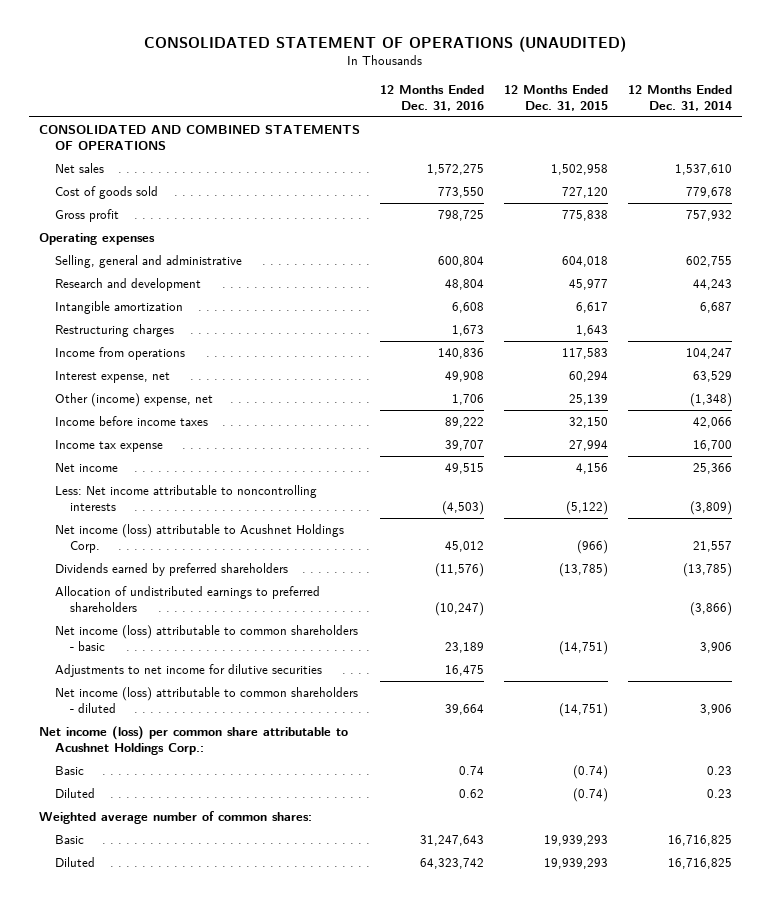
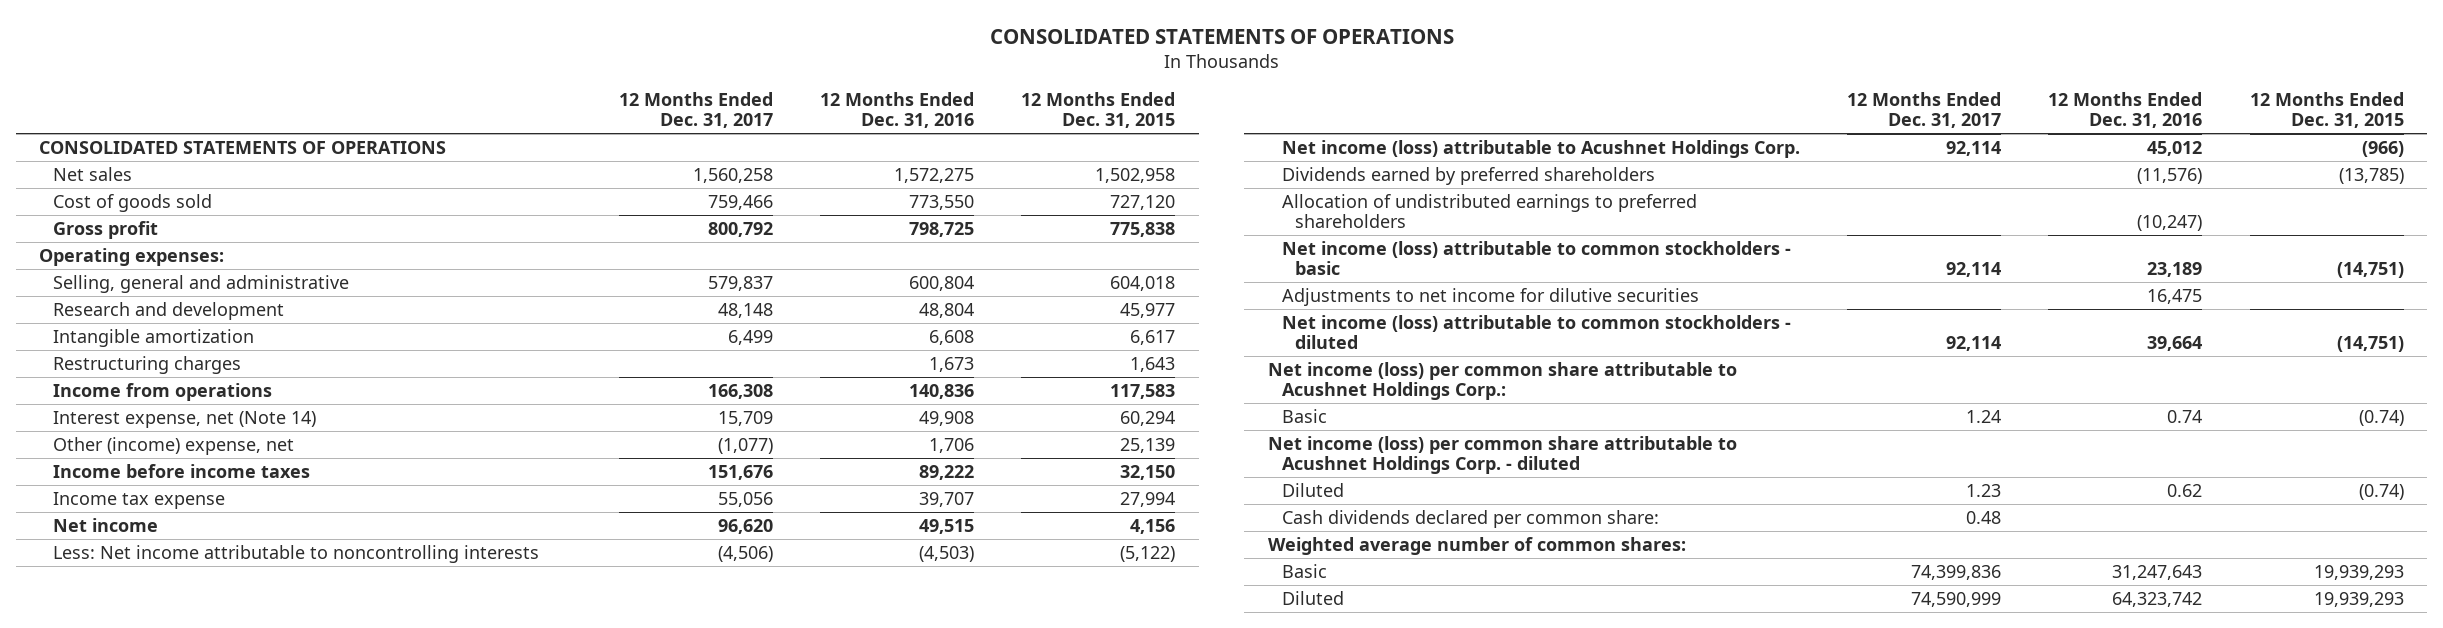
- CONSOLIDATED STATEMENT OF OPERATIONS (UNAUDITED)
+ CONSOLIDATED STATEMENTS OF OPERATIONS
- | 12 Months Ended Dec. 31, 2016 | 12 Months Ended Dec. 31, 2015 | 12 Months Ended Dec. 31, 2014
+ | 12 Months Ended Dec. 31, 2017 | 12 Months Ended Dec. 31, 2016 | 12 Months Ended Dec. 31, 2015
- CONSOLIDATED AND COMBINED STATEMENTS OF OPERATIONS
+ CONSOLIDATED STATEMENTS OF OPERATIONS
- Operating expenses
+ Operating expenses:
- Interest expense, net | 49,908 | 60,294 | 63,529
+ Interest expense, net (Note 14) | 15,709 | 49,908 | 60,294
- Net income (loss) attributable to common shareholders - basic | 23,189 | (14,751) | 3,906
+ Net income (loss) attributable to common stockholders - basic | 92,114 | 23,189 | (14,751)
- Net income (loss) attributable to common shareholders - diluted | 39,664 | (14,751) | 3,906
+ Net income (loss) attributable to common stockholders - diluted | 92,114 | 39,664 | (14,751)
+ Net income (loss) per common share attributable to Acushnet Holdings Corp. - diluted
+ Cash dividends declared per common share: | 0.48 | |

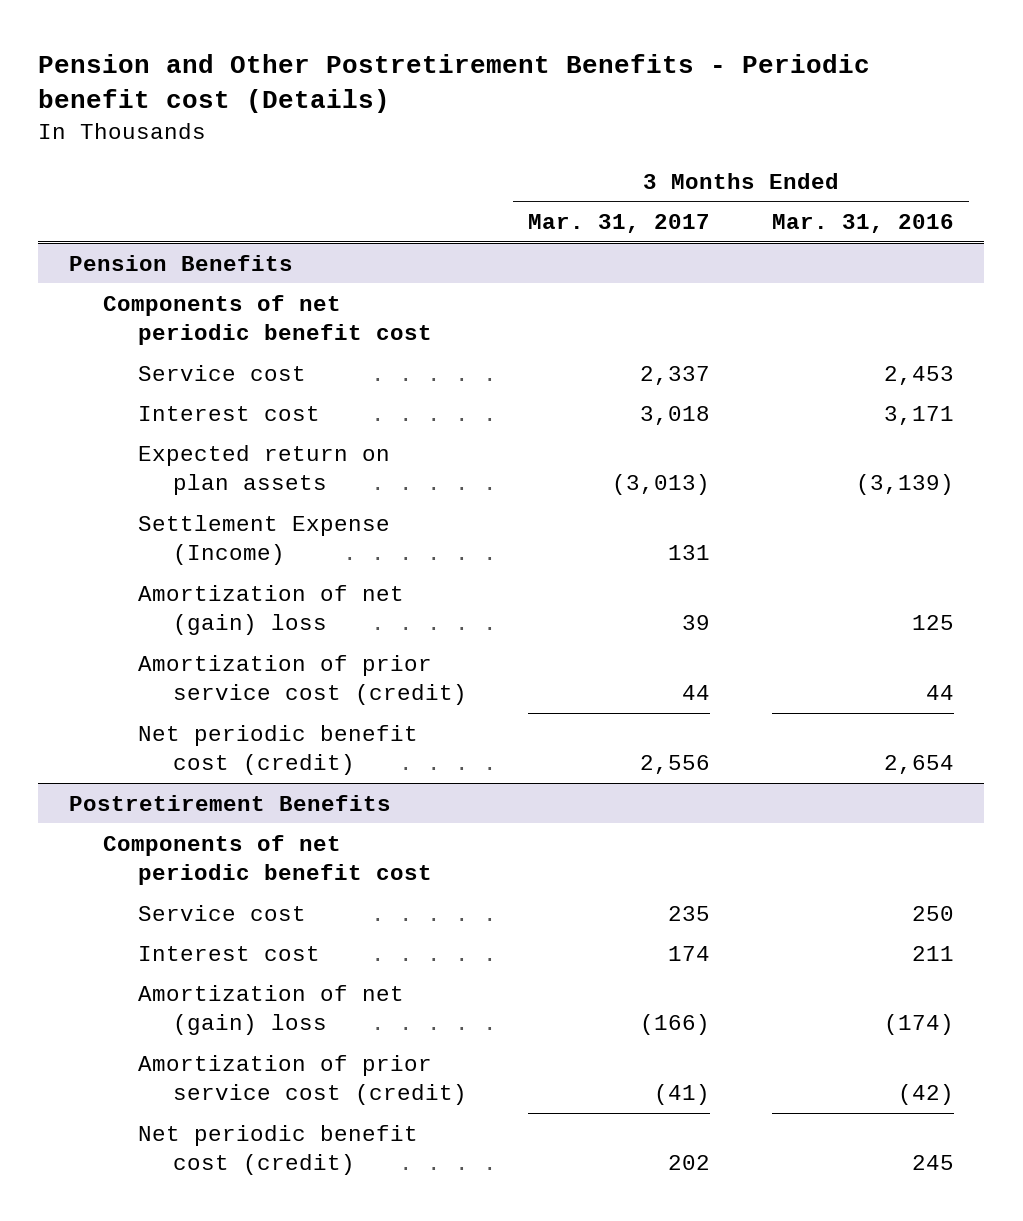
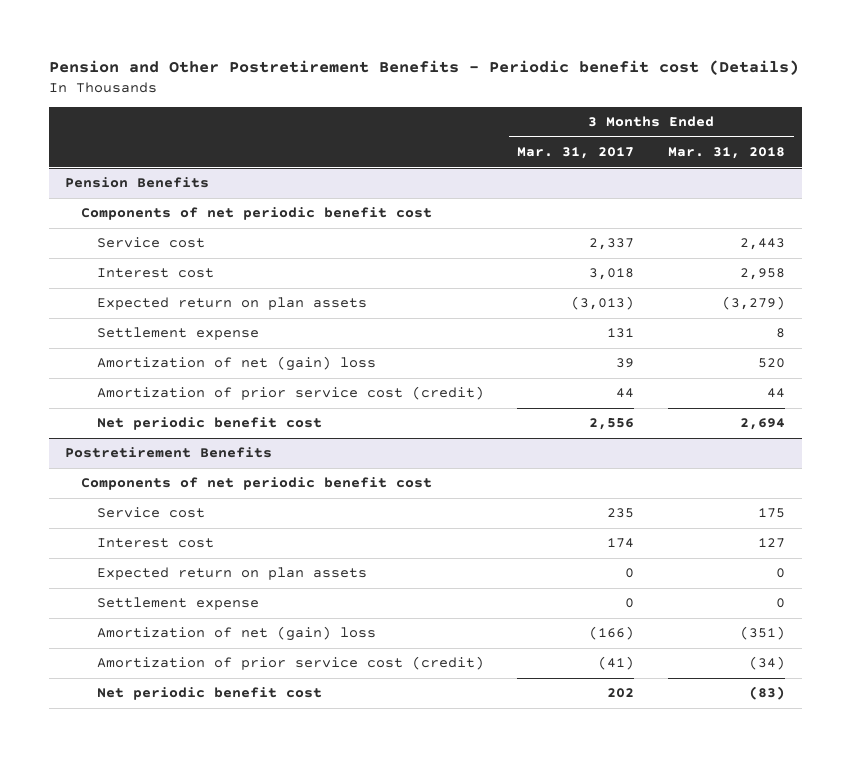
- | 3 Months Ended Mar. 31, 2017 | 3 Months Ended Mar. 31, 2016
+ | 3 Months Ended Mar. 31, 2017 | 3 Months Ended Mar. 31, 2018
@ Pension Benefits
- Settlement Expense (Income) | 131 |
+ Settlement expense | 131 | 8
- Net periodic benefit cost (credit) | 2,556 | 2,654
+ Net periodic benefit cost | 2,556 | 2,694
@ Postretirement Benefits
+ Expected return on plan assets | 0 | 0
+ Settlement expense | 0 | 0
- Net periodic benefit cost (credit) | 202 | 245
+ Net periodic benefit cost | 202 | (83)

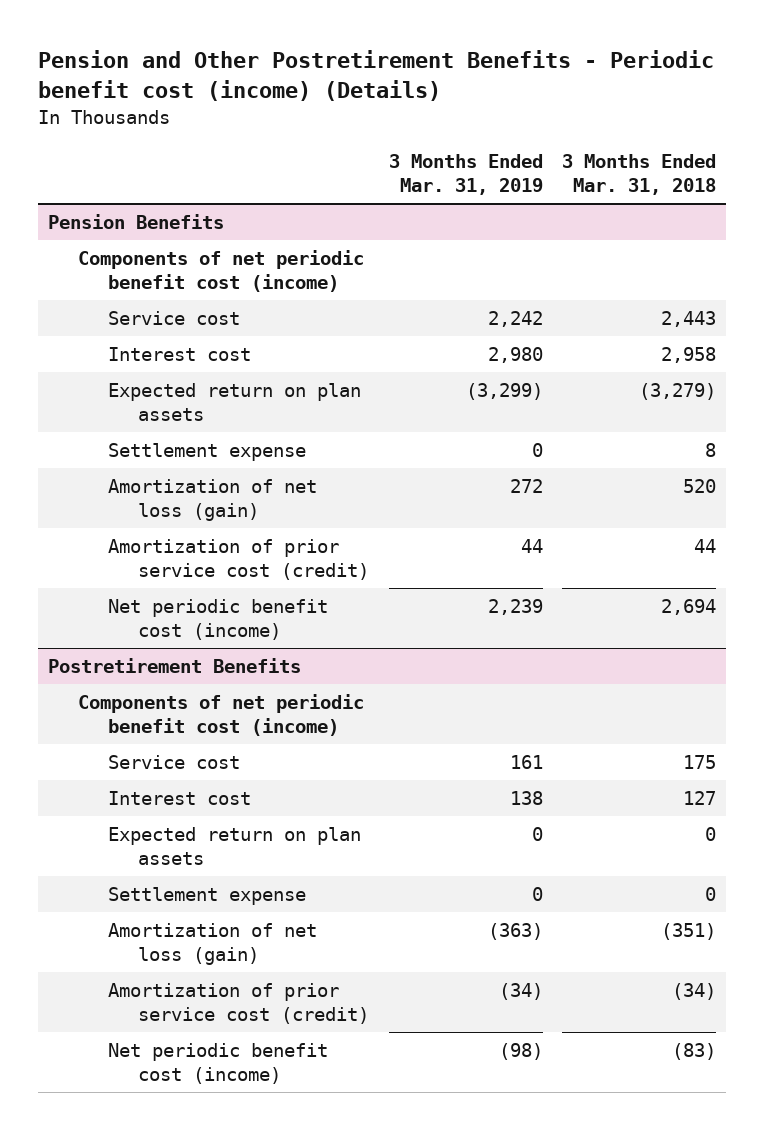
- Pension and Other Postretirement Benefits - Periodic benefit cost (Details)
+ Pension and Other Postretirement Benefits - Periodic benefit cost (income) (Details)
- | 3 Months Ended Mar. 31, 2017 | 3 Months Ended Mar. 31, 2018
+ | 3 Months Ended Mar. 31, 2019 | 3 Months Ended Mar. 31, 2018
@ Pension Benefits
- Components of net periodic benefit cost
+ Components of net periodic benefit cost (income)
- Amortization of net (gain) loss | 39 | 520
+ Amortization of net loss (gain) | 272 | 520
- Net periodic benefit cost | 2,556 | 2,694
+ Net periodic benefit cost (income) | 2,239 | 2,694
@ Postretirement Benefits
- Components of net periodic benefit cost
+ Components of net periodic benefit cost (income)
- Amortization of net (gain) loss | (166) | (351)
+ Amortization of net loss (gain) | (363) | (351)
- Net periodic benefit cost | 202 | (83)
+ Net periodic benefit cost (income) | (98) | (83)

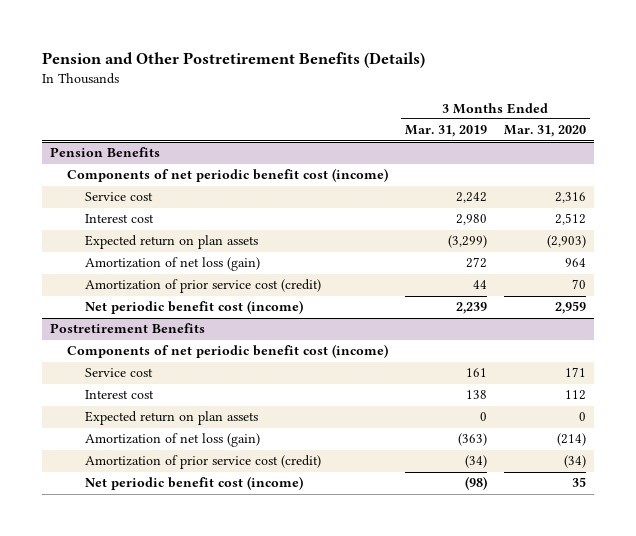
- Pension and Other Postretirement Benefits - Periodic benefit cost (income) (Details)
+ Pension and Other Postretirement Benefits (Details)
- | 3 Months Ended Mar. 31, 2019 | 3 Months Ended Mar. 31, 2018
+ | 3 Months Ended Mar. 31, 2019 | 3 Months Ended Mar. 31, 2020
@ Pension Benefits
- Settlement expense | 0 | 8
@ Postretirement Benefits
- Settlement expense | 0 | 0

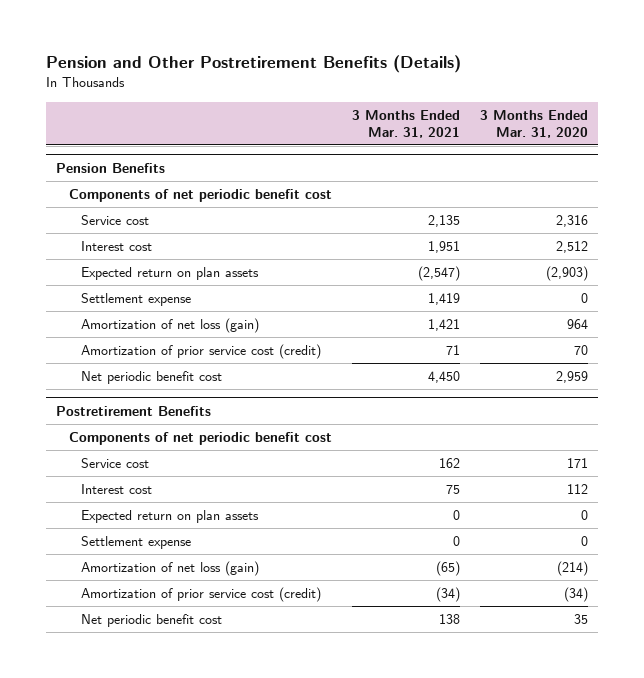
- | 3 Months Ended Mar. 31, 2019 | 3 Months Ended Mar. 31, 2020
+ | 3 Months Ended Mar. 31, 2021 | 3 Months Ended Mar. 31, 2020
@ Pension Benefits
- Components of net periodic benefit cost (income)
+ Components of net periodic benefit cost
+ Settlement expense | 1,419 | 0
- Net periodic benefit cost (income) | 2,239 | 2,959
+ Net periodic benefit cost | 4,450 | 2,959
@ Postretirement Benefits
- Components of net periodic benefit cost (income)
+ Components of net periodic benefit cost
+ Settlement expense | 0 | 0
- Net periodic benefit cost (income) | (98) | 35
+ Net periodic benefit cost | 138 | 35

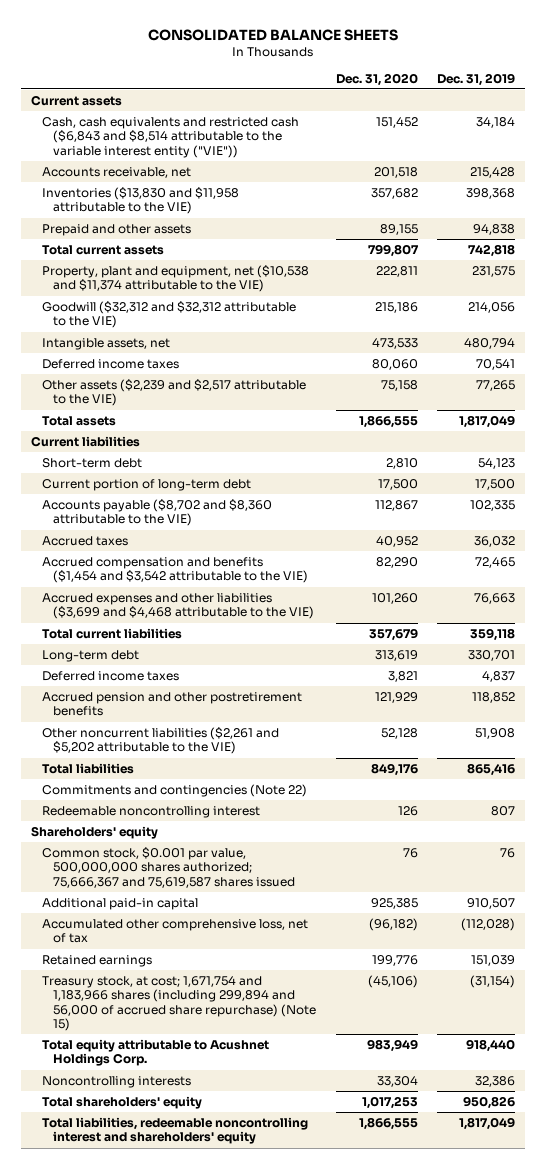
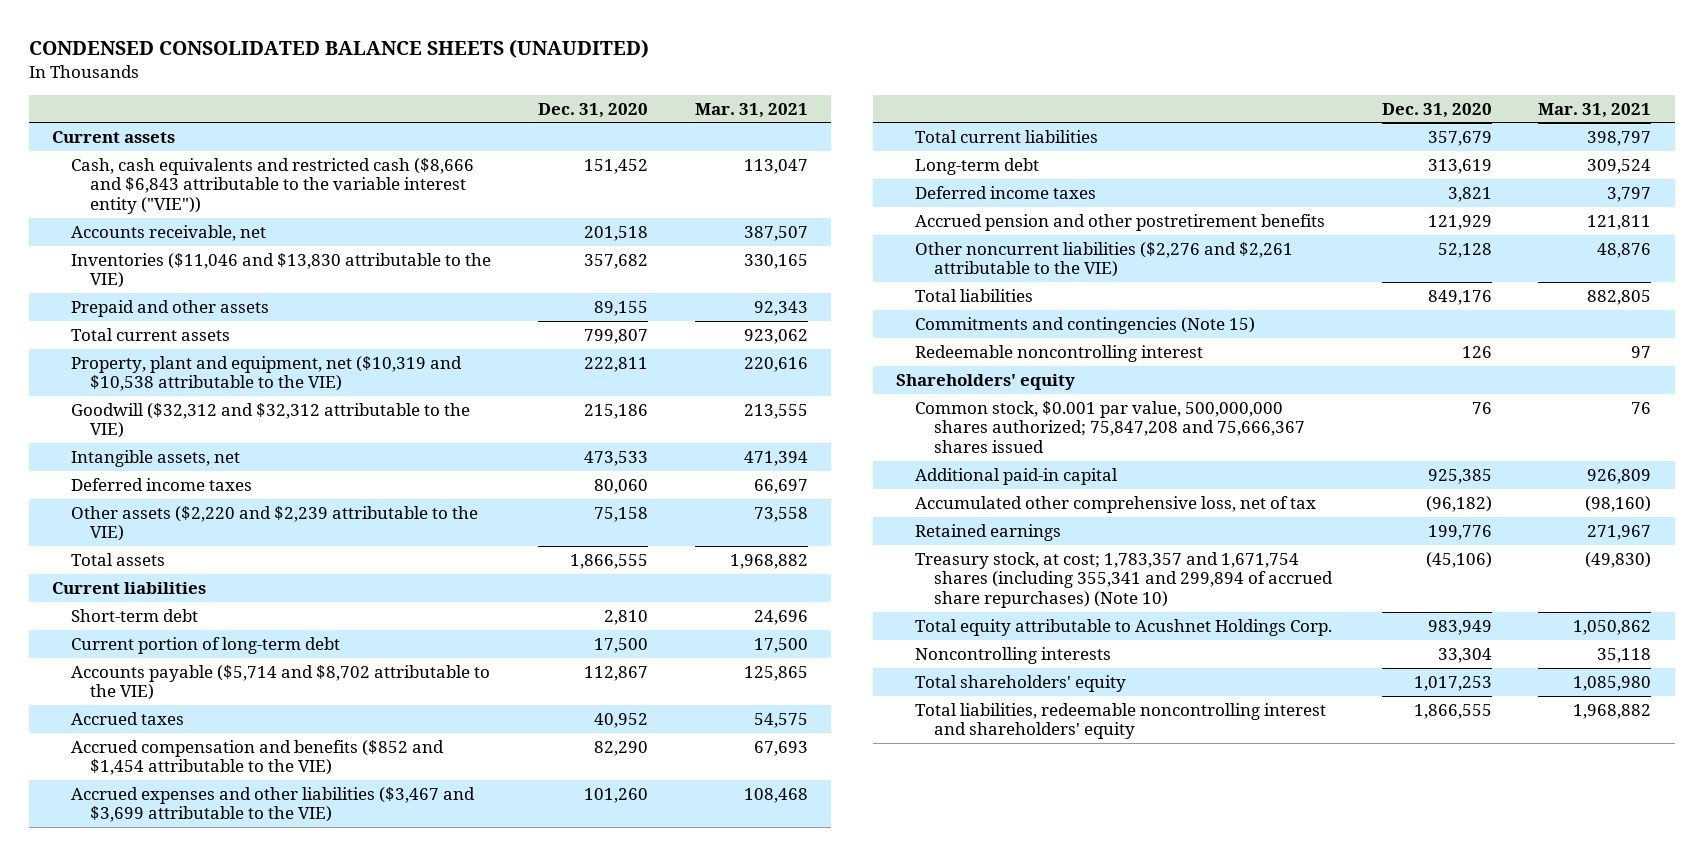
- CONSOLIDATED BALANCE SHEETS
+ CONDENSED CONSOLIDATED BALANCE SHEETS (UNAUDITED)
- | Dec. 31, 2020 | Dec. 31, 2019
+ | Dec. 31, 2020 | Mar. 31, 2021
- Cash, cash equivalents and restricted cash ($6,843 and $8,514 attributable to the variable interest entity ("VIE")) | 151,452 | 34,184
+ Cash, cash equivalents and restricted cash ($8,666 and $6,843 attributable to the variable interest entity ("VIE")) | 151,452 | 113,047
- Inventories ($13,830 and $11,958 attributable to the VIE) | 357,682 | 398,368
+ Inventories ($11,046 and $13,830 attributable to the VIE) | 357,682 | 330,165
- Property, plant and equipment, net ($10,538 and $11,374 attributable to the VIE) | 222,811 | 231,575
+ Property, plant and equipment, net ($10,319 and $10,538 attributable to the VIE) | 222,811 | 220,616
- Other assets ($2,239 and $2,517 attributable to the VIE) | 75,158 | 77,265
+ Other assets ($2,220 and $2,239 attributable to the VIE) | 75,158 | 73,558
- Accounts payable ($8,702 and $8,360 attributable to the VIE) | 112,867 | 102,335
+ Accounts payable ($5,714 and $8,702 attributable to the VIE) | 112,867 | 125,865
- Accrued compensation and benefits ($1,454 and $3,542 attributable to the VIE) | 82,290 | 72,465
- Accrued expenses and other liabilities ($3,699 and $4,468 attributable to the VIE) | 101,260 | 76,663
+ Accrued compensation and benefits ($852 and $1,454 attributable to the VIE) | 82,290 | 67,693
+ Accrued expenses and other liabilities ($3,467 and $3,699 attributable to the VIE) | 101,260 | 108,468
- Other noncurrent liabilities ($2,261 and $5,202 attributable to the VIE) | 52,128 | 51,908
+ Other noncurrent liabilities ($2,276 and $2,261 attributable to the VIE) | 52,128 | 48,876
- Commitments and contingencies (Note 22)
+ Commitments and contingencies (Note 15)
- Common stock, $0.001 par value, 500,000,000 shares authorized; 75,666,367 and 75,619,587 shares issued | 76 | 76
+ Common stock, $0.001 par value, 500,000,000 shares authorized; 75,847,208 and 75,666,367 shares issued | 76 | 76
- Treasury stock, at cost; 1,671,754 and 1,183,966 shares (including 299,894 and 56,000 of accrued share repurchase) (Note 15) | (45,106) | (31,154)
+ Treasury stock, at cost; 1,783,357 and 1,671,754 shares (including 355,341 and 299,894 of accrued share repurchases) (Note 10) | (45,106) | (49,830)

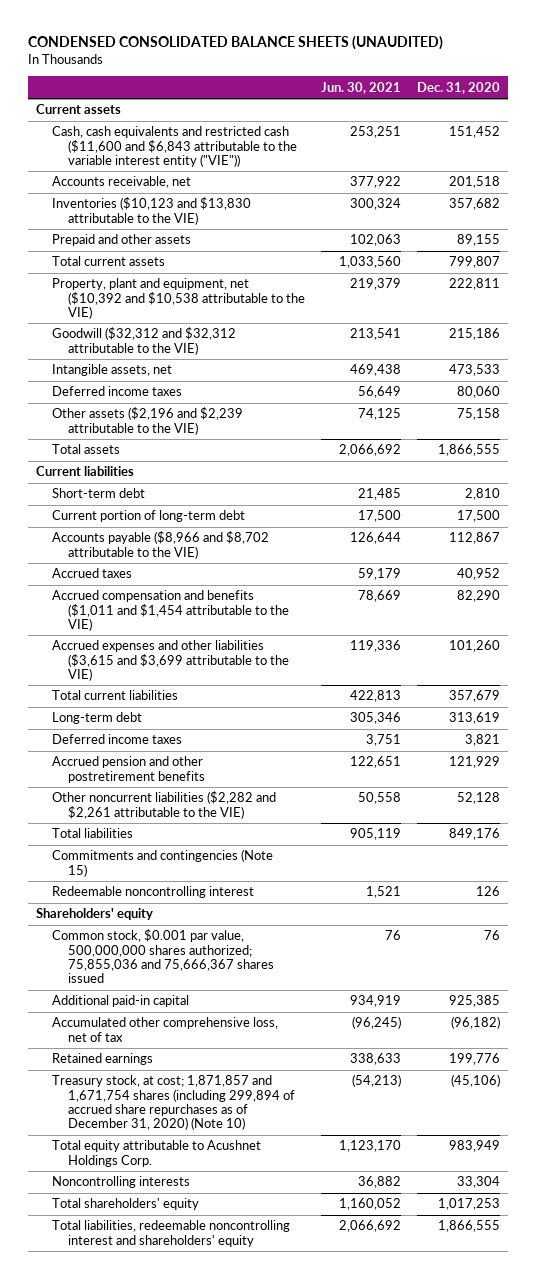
- | Dec. 31, 2020 | Mar. 31, 2021
+ | Jun. 30, 2021 | Dec. 31, 2020
- Cash, cash equivalents and restricted cash ($8,666 and $6,843 attributable to the variable interest entity ("VIE")) | 151,452 | 113,047
+ Cash, cash equivalents and restricted cash ($11,600 and $6,843 attributable to the variable interest entity ("VIE")) | 253,251 | 151,452
- Inventories ($11,046 and $13,830 attributable to the VIE) | 357,682 | 330,165
+ Inventories ($10,123 and $13,830 attributable to the VIE) | 300,324 | 357,682
- Property, plant and equipment, net ($10,319 and $10,538 attributable to the VIE) | 222,811 | 220,616
+ Property, plant and equipment, net ($10,392 and $10,538 attributable to the VIE) | 219,379 | 222,811
- Other assets ($2,220 and $2,239 attributable to the VIE) | 75,158 | 73,558
+ Other assets ($2,196 and $2,239 attributable to the VIE) | 74,125 | 75,158
- Accounts payable ($5,714 and $8,702 attributable to the VIE) | 112,867 | 125,865
+ Accounts payable ($8,966 and $8,702 attributable to the VIE) | 126,644 | 112,867
- Accrued compensation and benefits ($852 and $1,454 attributable to the VIE) | 82,290 | 67,693
- Accrued expenses and other liabilities ($3,467 and $3,699 attributable to the VIE) | 101,260 | 108,468
+ Accrued compensation and benefits ($1,011 and $1,454 attributable to the VIE) | 78,669 | 82,290
+ Accrued expenses and other liabilities ($3,615 and $3,699 attributable to the VIE) | 119,336 | 101,260
- Other noncurrent liabilities ($2,276 and $2,261 attributable to the VIE) | 52,128 | 48,876
+ Other noncurrent liabilities ($2,282 and $2,261 attributable to the VIE) | 50,558 | 52,128
- Common stock, $0.001 par value, 500,000,000 shares authorized; 75,847,208 and 75,666,367 shares issued | 76 | 76
+ Common stock, $0.001 par value, 500,000,000 shares authorized; 75,855,036 and 75,666,367 shares issued | 76 | 76
- Treasury stock, at cost; 1,783,357 and 1,671,754 shares (including 355,341 and 299,894 of accrued share repurchases) (Note 10) | (45,106) | (49,830)
+ Treasury stock, at cost; 1,871,857 and 1,671,754 shares (including 299,894 of accrued share repurchases as of December 31, 2020) (Note 10) | (54,213) | (45,106)

